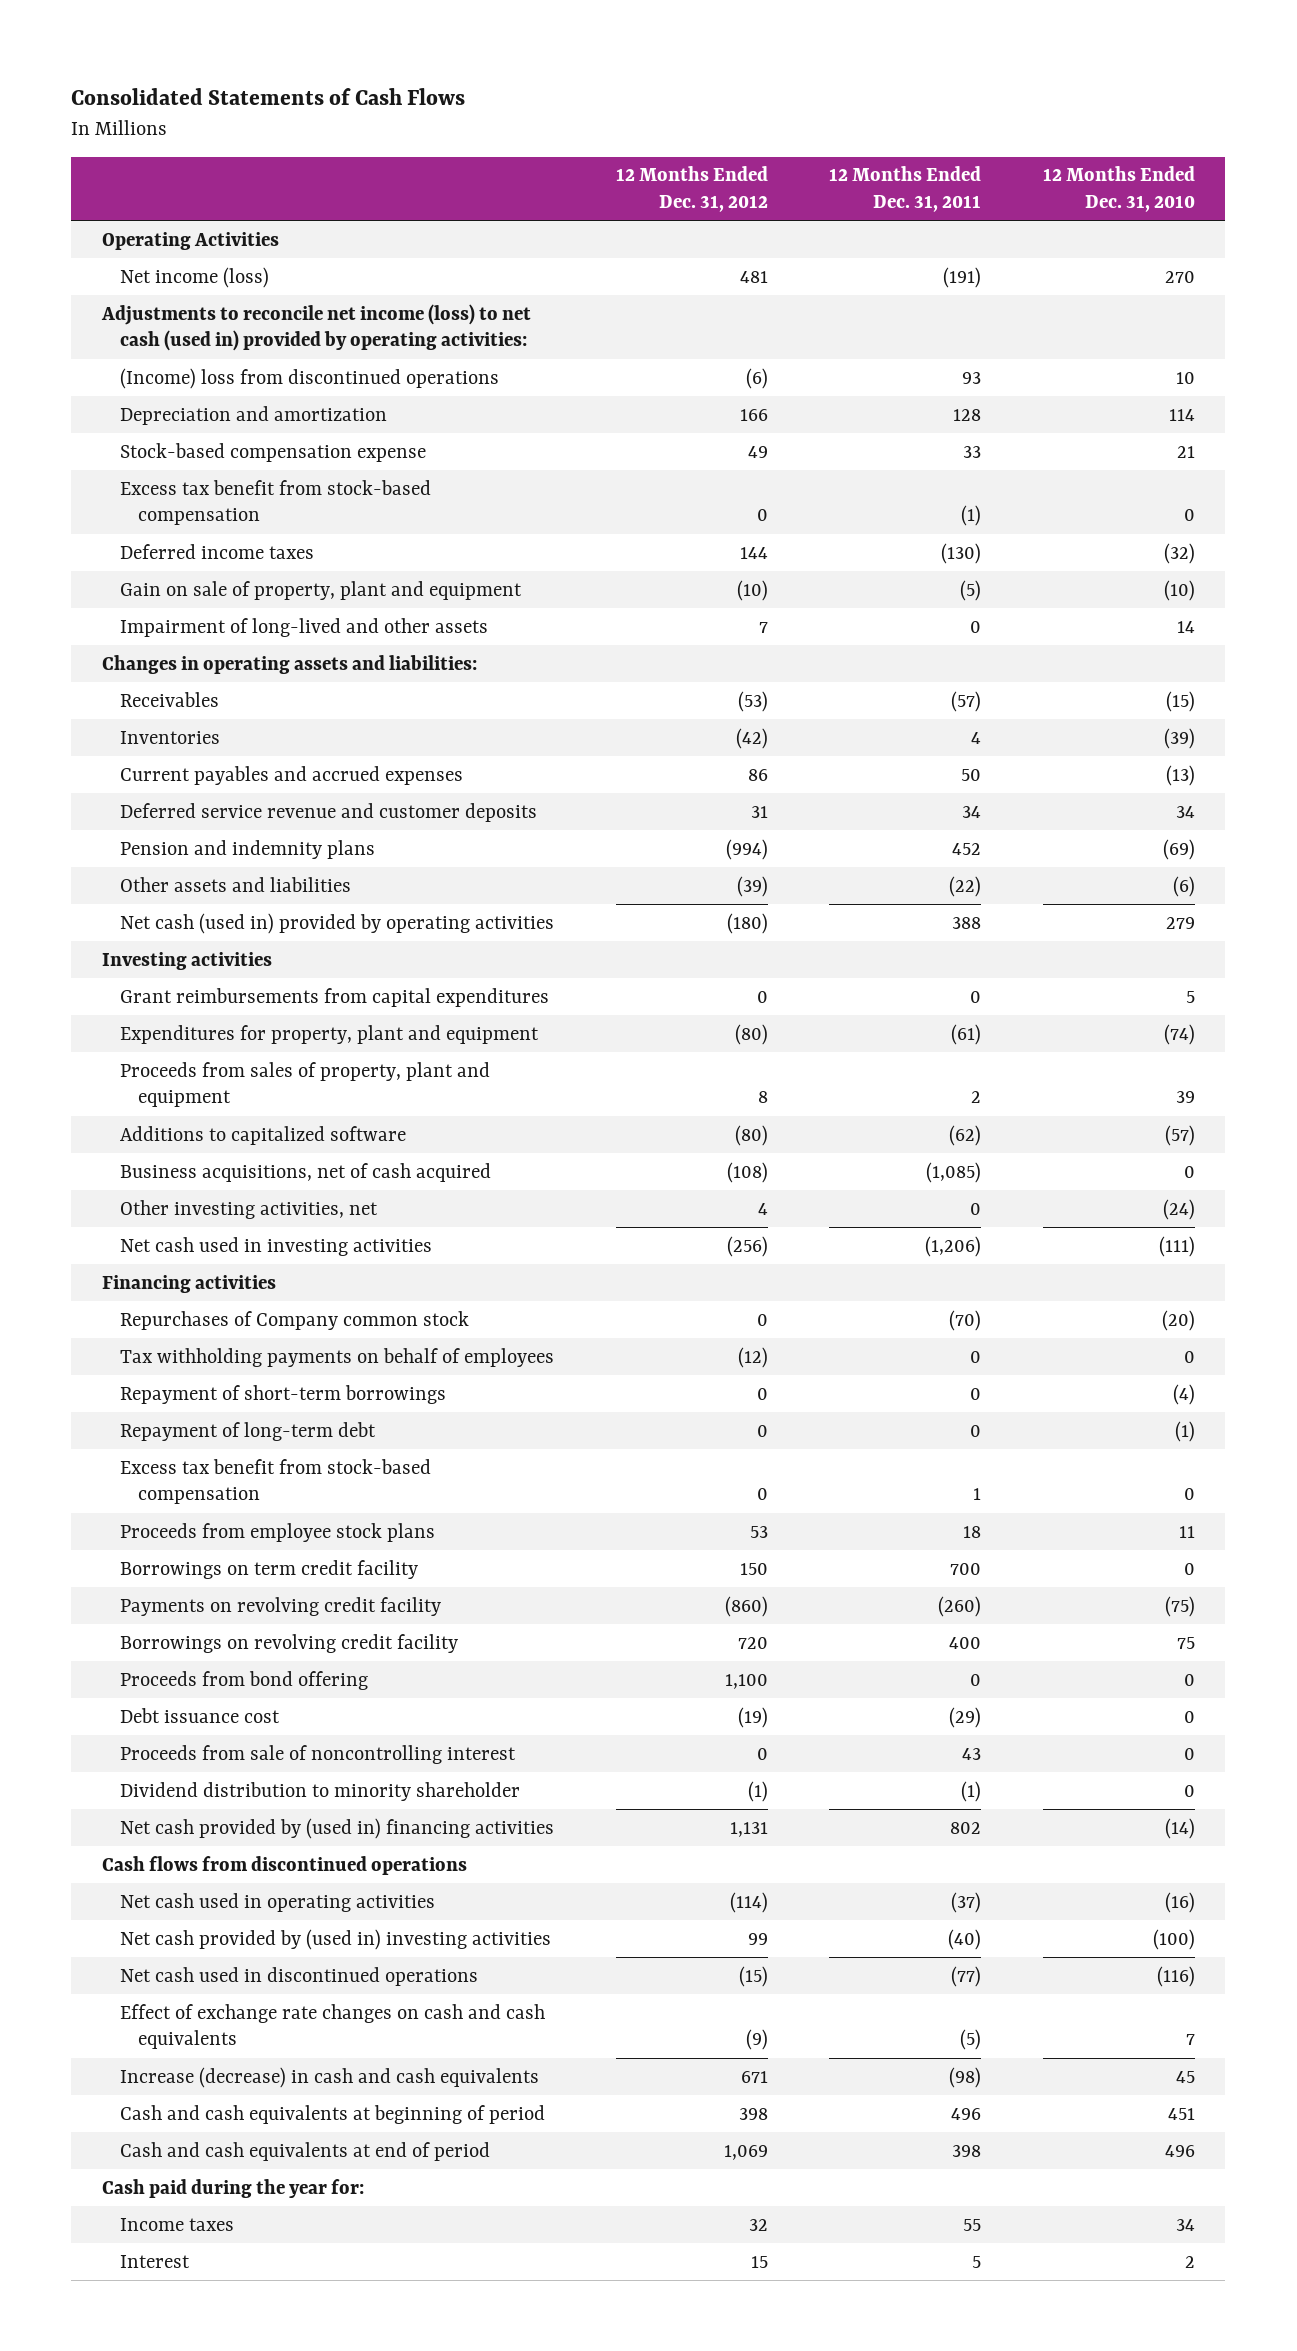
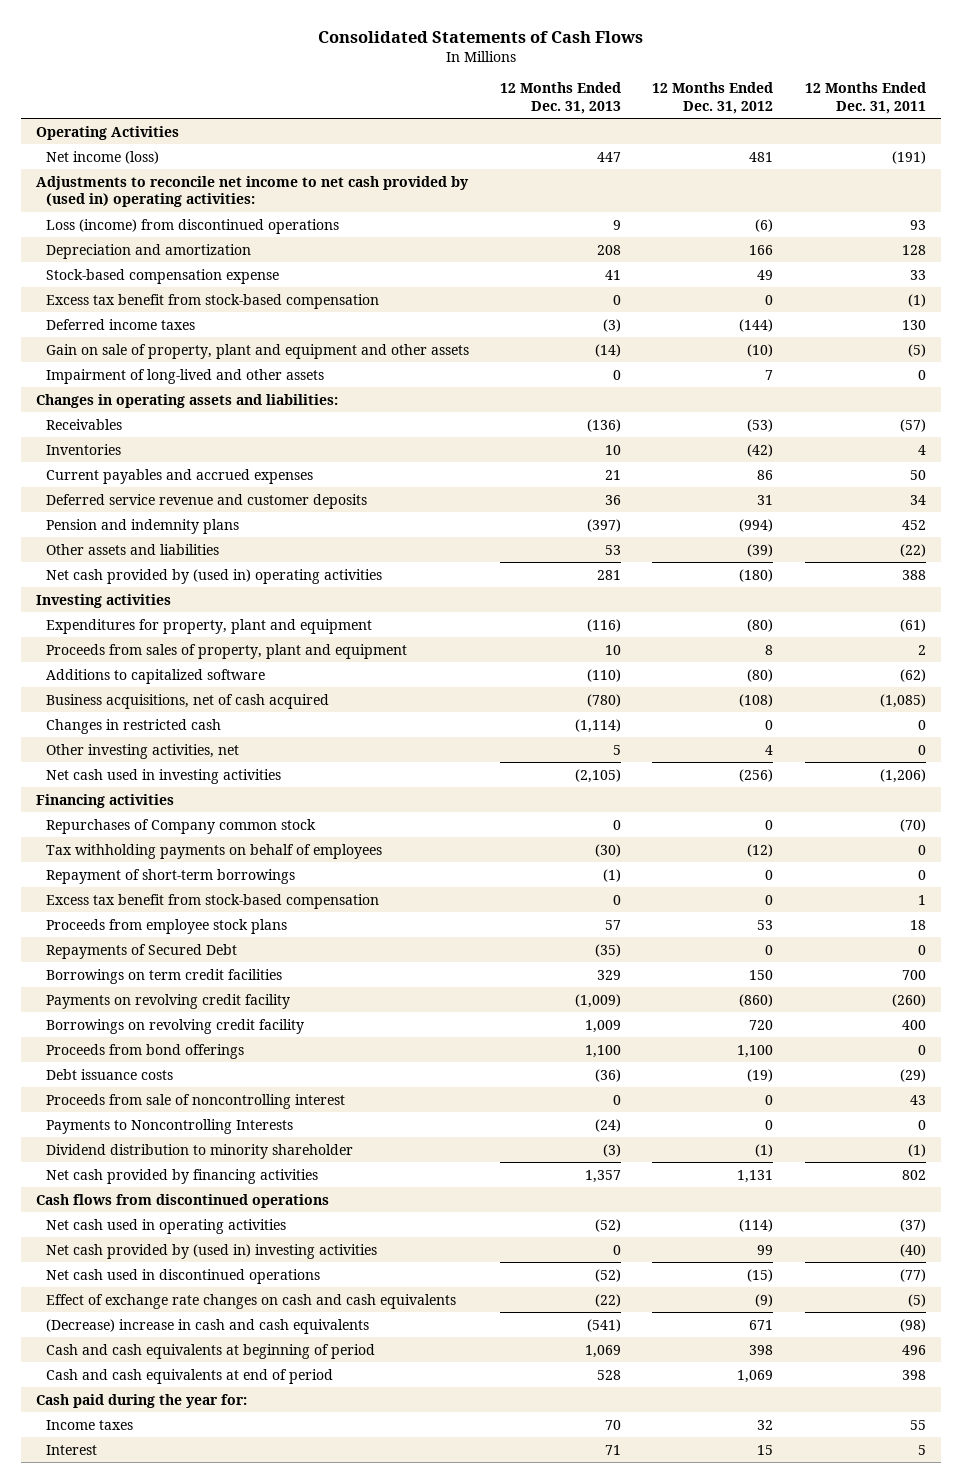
- | 12 Months Ended Dec. 31, 2012 | 12 Months Ended Dec. 31, 2011 | 12 Months Ended Dec. 31, 2010
+ | 12 Months Ended Dec. 31, 2013 | 12 Months Ended Dec. 31, 2012 | 12 Months Ended Dec. 31, 2011
- Adjustments to reconcile net income (loss) to net cash (used in) provided by operating activities:
- (Income) loss from discontinued operations | (6) | 93 | 10
+ Adjustments to reconcile net income to net cash provided by (used in) operating activities:
+ Loss (income) from discontinued operations | 9 | (6) | 93
- Deferred income taxes | 144 | (130) | (32)
- Gain on sale of property, plant and equipment | (10) | (5) | (10)
+ Deferred income taxes | (3) | (144) | 130
+ Gain on sale of property, plant and equipment and other assets | (14) | (10) | (5)
- Net cash (used in) provided by operating activities | (180) | 388 | 279
+ Net cash provided by (used in) operating activities | 281 | (180) | 388
- Grant reimbursements from capital expenditures | 0 | 0 | 5
+ Changes in restricted cash | (1,114) | 0 | 0
- Repayment of long-term debt | 0 | 0 | (1)
- Borrowings on term credit facility | 150 | 700 | 0
+ Repayments of Secured Debt | (35) | 0 | 0
+ Borrowings on term credit facilities | 329 | 150 | 700
- Proceeds from bond offering | 1,100 | 0 | 0
- Debt issuance cost | (19) | (29) | 0
+ Proceeds from bond offerings | 1,100 | 1,100 | 0
+ Debt issuance costs | (36) | (19) | (29)
+ Payments to Noncontrolling Interests | (24) | 0 | 0
- Net cash provided by (used in) financing activities | 1,131 | 802 | (14)
+ Net cash provided by financing activities | 1,357 | 1,131 | 802
- Increase (decrease) in cash and cash equivalents | 671 | (98) | 45
+ (Decrease) increase in cash and cash equivalents | (541) | 671 | (98)

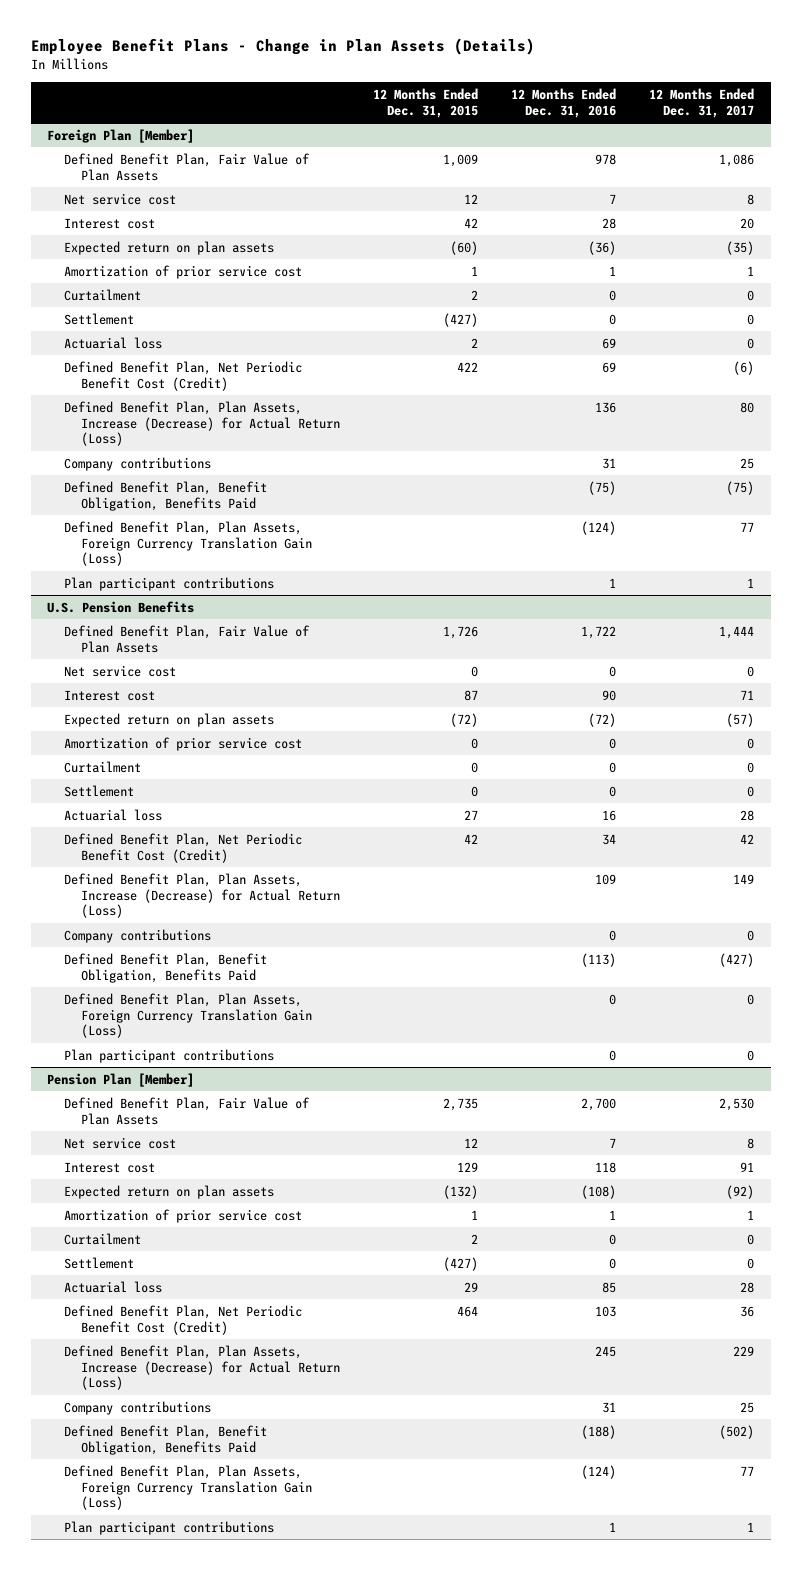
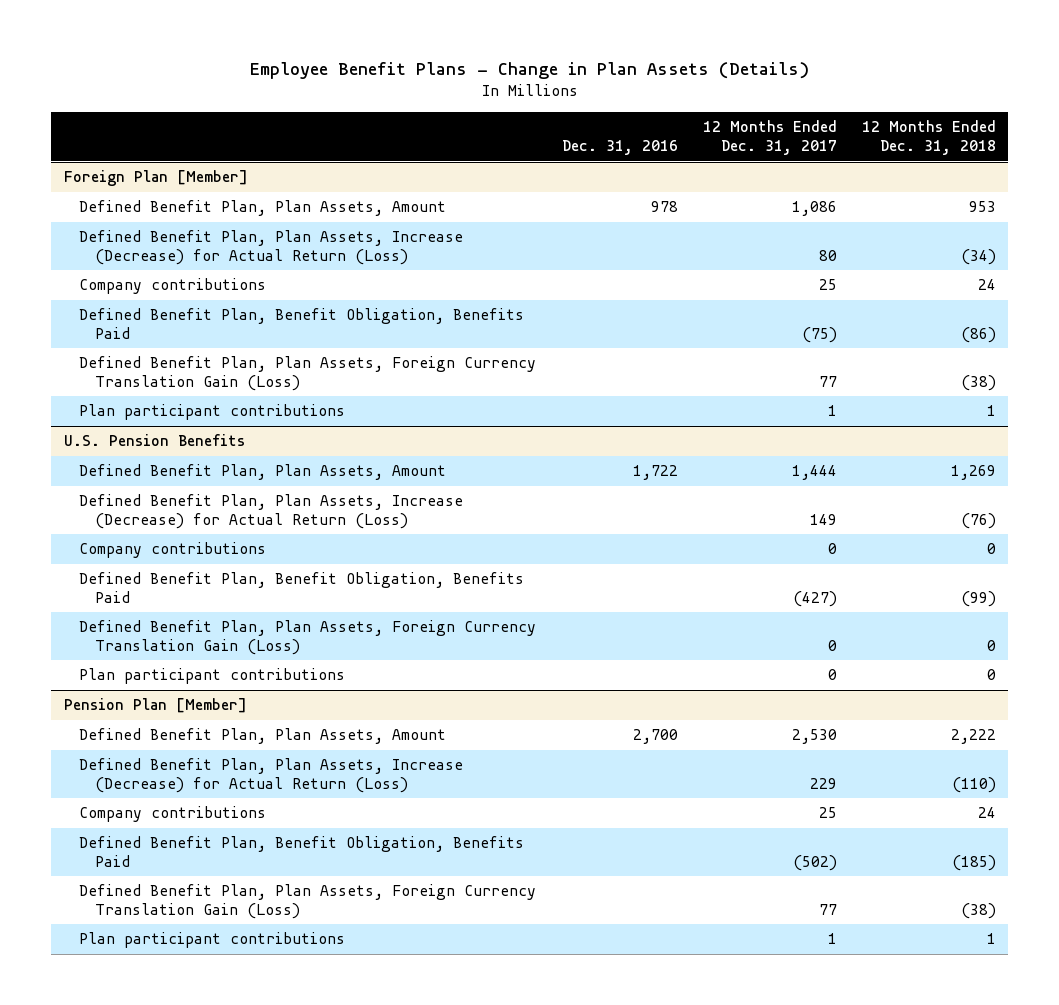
- | 12 Months Ended Dec. 31, 2015 | 12 Months Ended Dec. 31, 2016 | 12 Months Ended Dec. 31, 2017
+ | Dec. 31, 2016 | 12 Months Ended Dec. 31, 2017 | 12 Months Ended Dec. 31, 2018
@ Foreign Plan [Member]
- Defined Benefit Plan, Fair Value of Plan Assets | 1,009 | 978 | 1,086
- Net service cost | 12 | 7 | 8
- Interest cost | 42 | 28 | 20
- Expected return on plan assets | (60) | (36) | (35)
- Amortization of prior service cost | 1 | 1 | 1
- Curtailment | 2 | 0 | 0
- Settlement | (427) | 0 | 0
- Actuarial loss | 2 | 69 | 0
- Defined Benefit Plan, Net Periodic Benefit Cost (Credit) | 422 | 69 | (6)
+ Defined Benefit Plan, Plan Assets, Amount | 978 | 1,086 | 953
@ U.S. Pension Benefits
- Defined Benefit Plan, Fair Value of Plan Assets | 1,726 | 1,722 | 1,444
- Net service cost | 0 | 0 | 0
- Interest cost | 87 | 90 | 71
- Expected return on plan assets | (72) | (72) | (57)
- Amortization of prior service cost | 0 | 0 | 0
- Curtailment | 0 | 0 | 0
- Settlement | 0 | 0 | 0
- Actuarial loss | 27 | 16 | 28
- Defined Benefit Plan, Net Periodic Benefit Cost (Credit) | 42 | 34 | 42
+ Defined Benefit Plan, Plan Assets, Amount | 1,722 | 1,444 | 1,269
@ Pension Plan [Member]
- Defined Benefit Plan, Fair Value of Plan Assets | 2,735 | 2,700 | 2,530
- Net service cost | 12 | 7 | 8
- Interest cost | 129 | 118 | 91
- Expected return on plan assets | (132) | (108) | (92)
- Amortization of prior service cost | 1 | 1 | 1
- Curtailment | 2 | 0 | 0
- Settlement | (427) | 0 | 0
- Actuarial loss | 29 | 85 | 28
- Defined Benefit Plan, Net Periodic Benefit Cost (Credit) | 464 | 103 | 36
+ Defined Benefit Plan, Plan Assets, Amount | 2,700 | 2,530 | 2,222

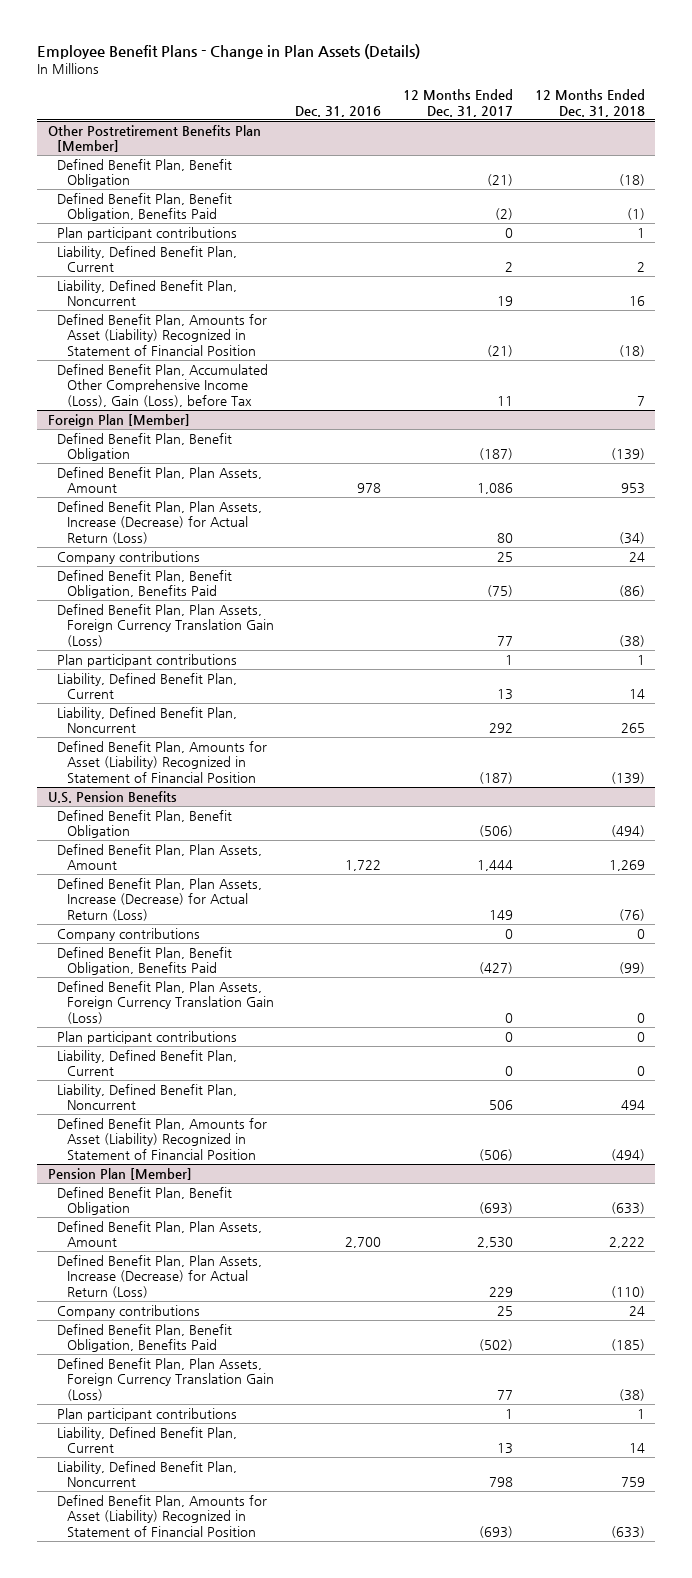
+ Other Postretirement Benefits Plan [Member]
+ Defined Benefit Plan, Benefit Obligation | | (21) | (18)
+ Defined Benefit Plan, Benefit Obligation, Benefits Paid | | (2) | (1)
+ Plan participant contributions | | 0 | 1
+ Liability, Defined Benefit Plan, Current | | 2 | 2
+ Liability, Defined Benefit Plan, Noncurrent | | 19 | 16
+ Defined Benefit Plan, Amounts for Asset (Liability) Recognized in Statement of Financial Position | | (21) | (18)
+ Defined Benefit Plan, Accumulated Other Comprehensive Income (Loss), Gain (Loss), before Tax | | 11 | 7
@ Foreign Plan [Member]
+ Defined Benefit Plan, Benefit Obligation | | (187) | (139)
+ Liability, Defined Benefit Plan, Current | | 13 | 14
+ Liability, Defined Benefit Plan, Noncurrent | | 292 | 265
+ Defined Benefit Plan, Amounts for Asset (Liability) Recognized in Statement of Financial Position | | (187) | (139)
@ U.S. Pension Benefits
+ Defined Benefit Plan, Benefit Obligation | | (506) | (494)
+ Liability, Defined Benefit Plan, Current | | 0 | 0
+ Liability, Defined Benefit Plan, Noncurrent | | 506 | 494
+ Defined Benefit Plan, Amounts for Asset (Liability) Recognized in Statement of Financial Position | | (506) | (494)
@ Pension Plan [Member]
+ Defined Benefit Plan, Benefit Obligation | | (693) | (633)
+ Liability, Defined Benefit Plan, Current | | 13 | 14
+ Liability, Defined Benefit Plan, Noncurrent | | 798 | 759
+ Defined Benefit Plan, Amounts for Asset (Liability) Recognized in Statement of Financial Position | | (693) | (633)

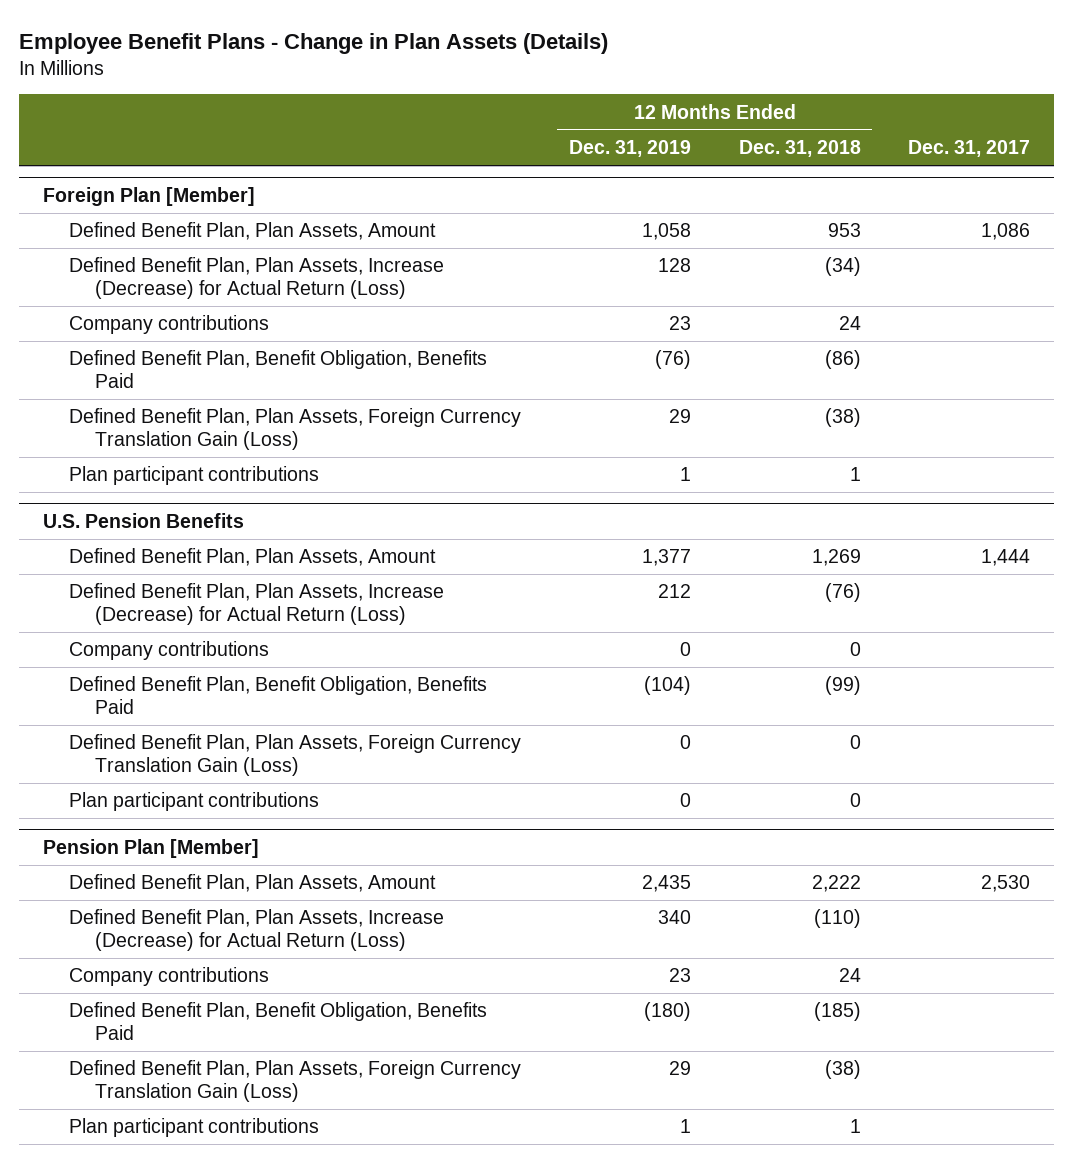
- | Dec. 31, 2016 | 12 Months Ended Dec. 31, 2017 | 12 Months Ended Dec. 31, 2018
+ | 12 Months Ended Dec. 31, 2019 | 12 Months Ended Dec. 31, 2018 | Dec. 31, 2017
- Other Postretirement Benefits Plan [Member]
- Defined Benefit Plan, Benefit Obligation | | (21) | (18)
- Defined Benefit Plan, Benefit Obligation, Benefits Paid | | (2) | (1)
- Plan participant contributions | | 0 | 1
- Liability, Defined Benefit Plan, Current | | 2 | 2
- Liability, Defined Benefit Plan, Noncurrent | | 19 | 16
- Defined Benefit Plan, Amounts for Asset (Liability) Recognized in Statement of Financial Position | | (21) | (18)
- Defined Benefit Plan, Accumulated Other Comprehensive Income (Loss), Gain (Loss), before Tax | | 11 | 7
@ Foreign Plan [Member]
- Defined Benefit Plan, Benefit Obligation | | (187) | (139)
- Liability, Defined Benefit Plan, Current | | 13 | 14
- Liability, Defined Benefit Plan, Noncurrent | | 292 | 265
- Defined Benefit Plan, Amounts for Asset (Liability) Recognized in Statement of Financial Position | | (187) | (139)
@ U.S. Pension Benefits
- Defined Benefit Plan, Benefit Obligation | | (506) | (494)
- Liability, Defined Benefit Plan, Current | | 0 | 0
- Liability, Defined Benefit Plan, Noncurrent | | 506 | 494
- Defined Benefit Plan, Amounts for Asset (Liability) Recognized in Statement of Financial Position | | (506) | (494)
@ Pension Plan [Member]
- Defined Benefit Plan, Benefit Obligation | | (693) | (633)
- Liability, Defined Benefit Plan, Current | | 13 | 14
- Liability, Defined Benefit Plan, Noncurrent | | 798 | 759
- Defined Benefit Plan, Amounts for Asset (Liability) Recognized in Statement of Financial Position | | (693) | (633)

